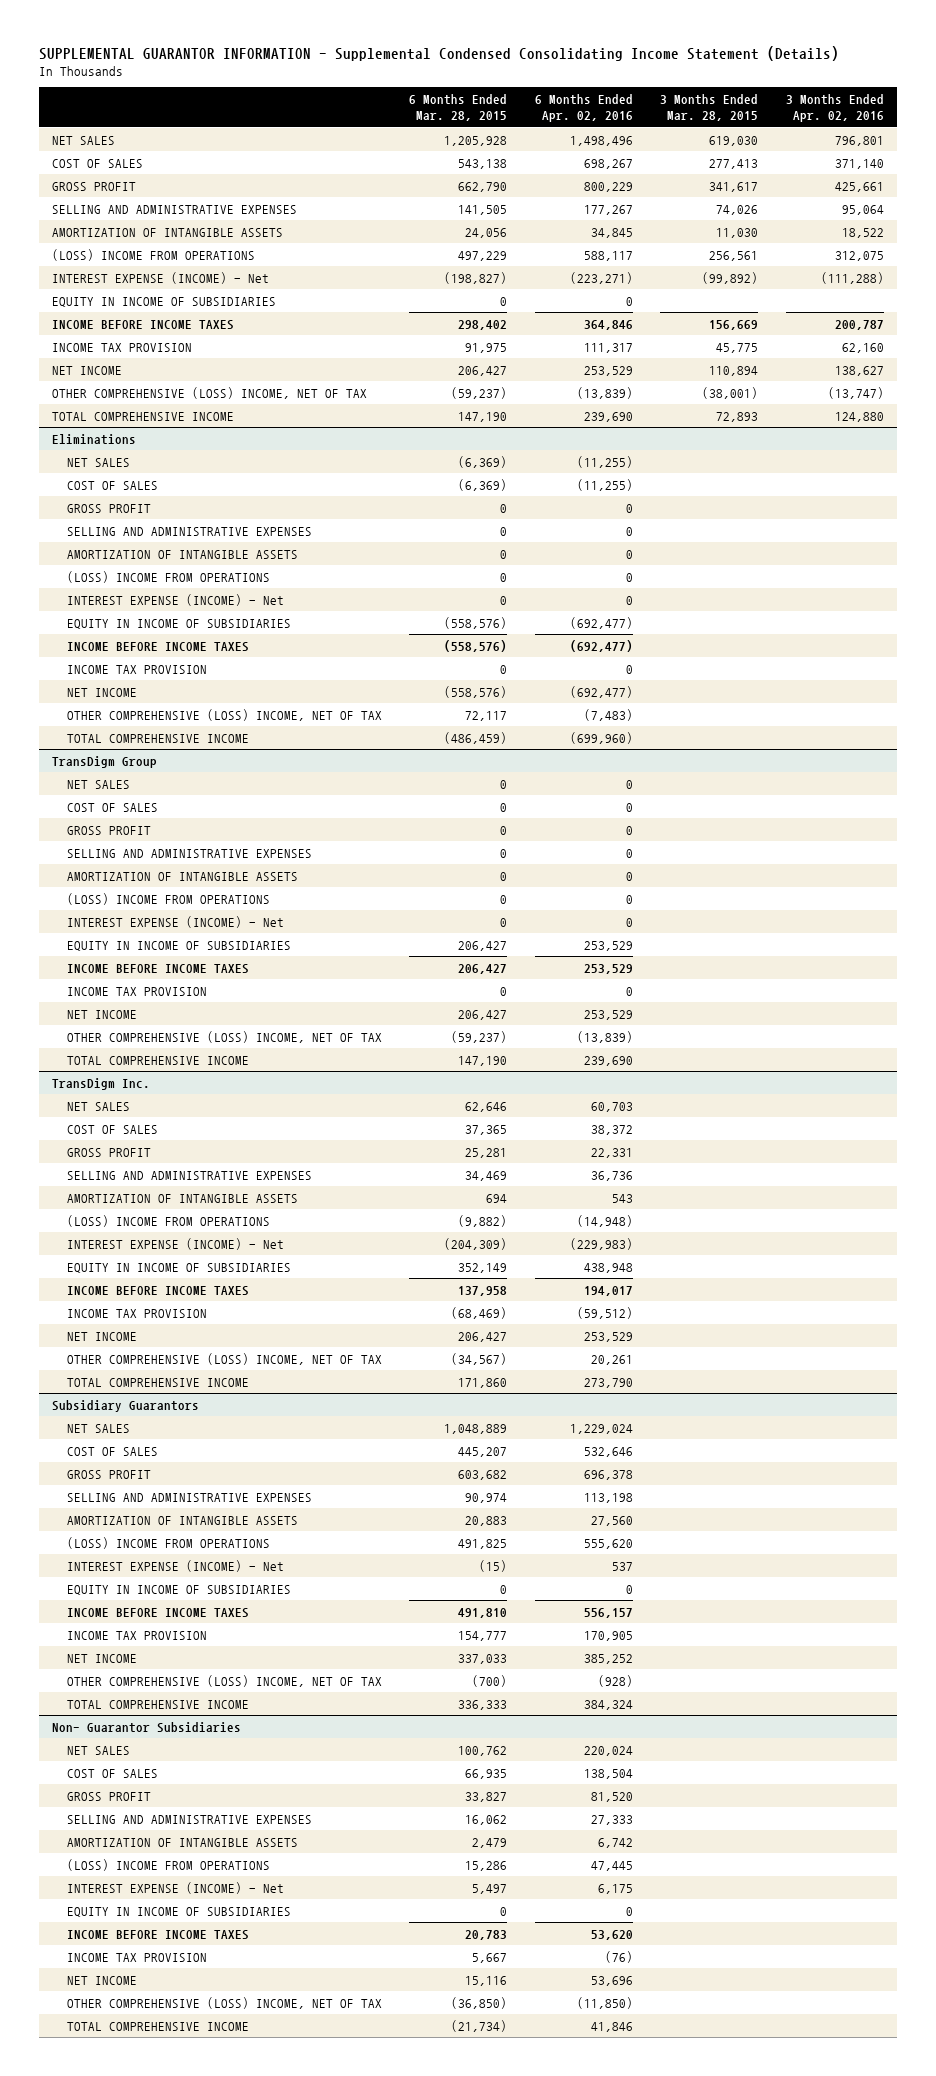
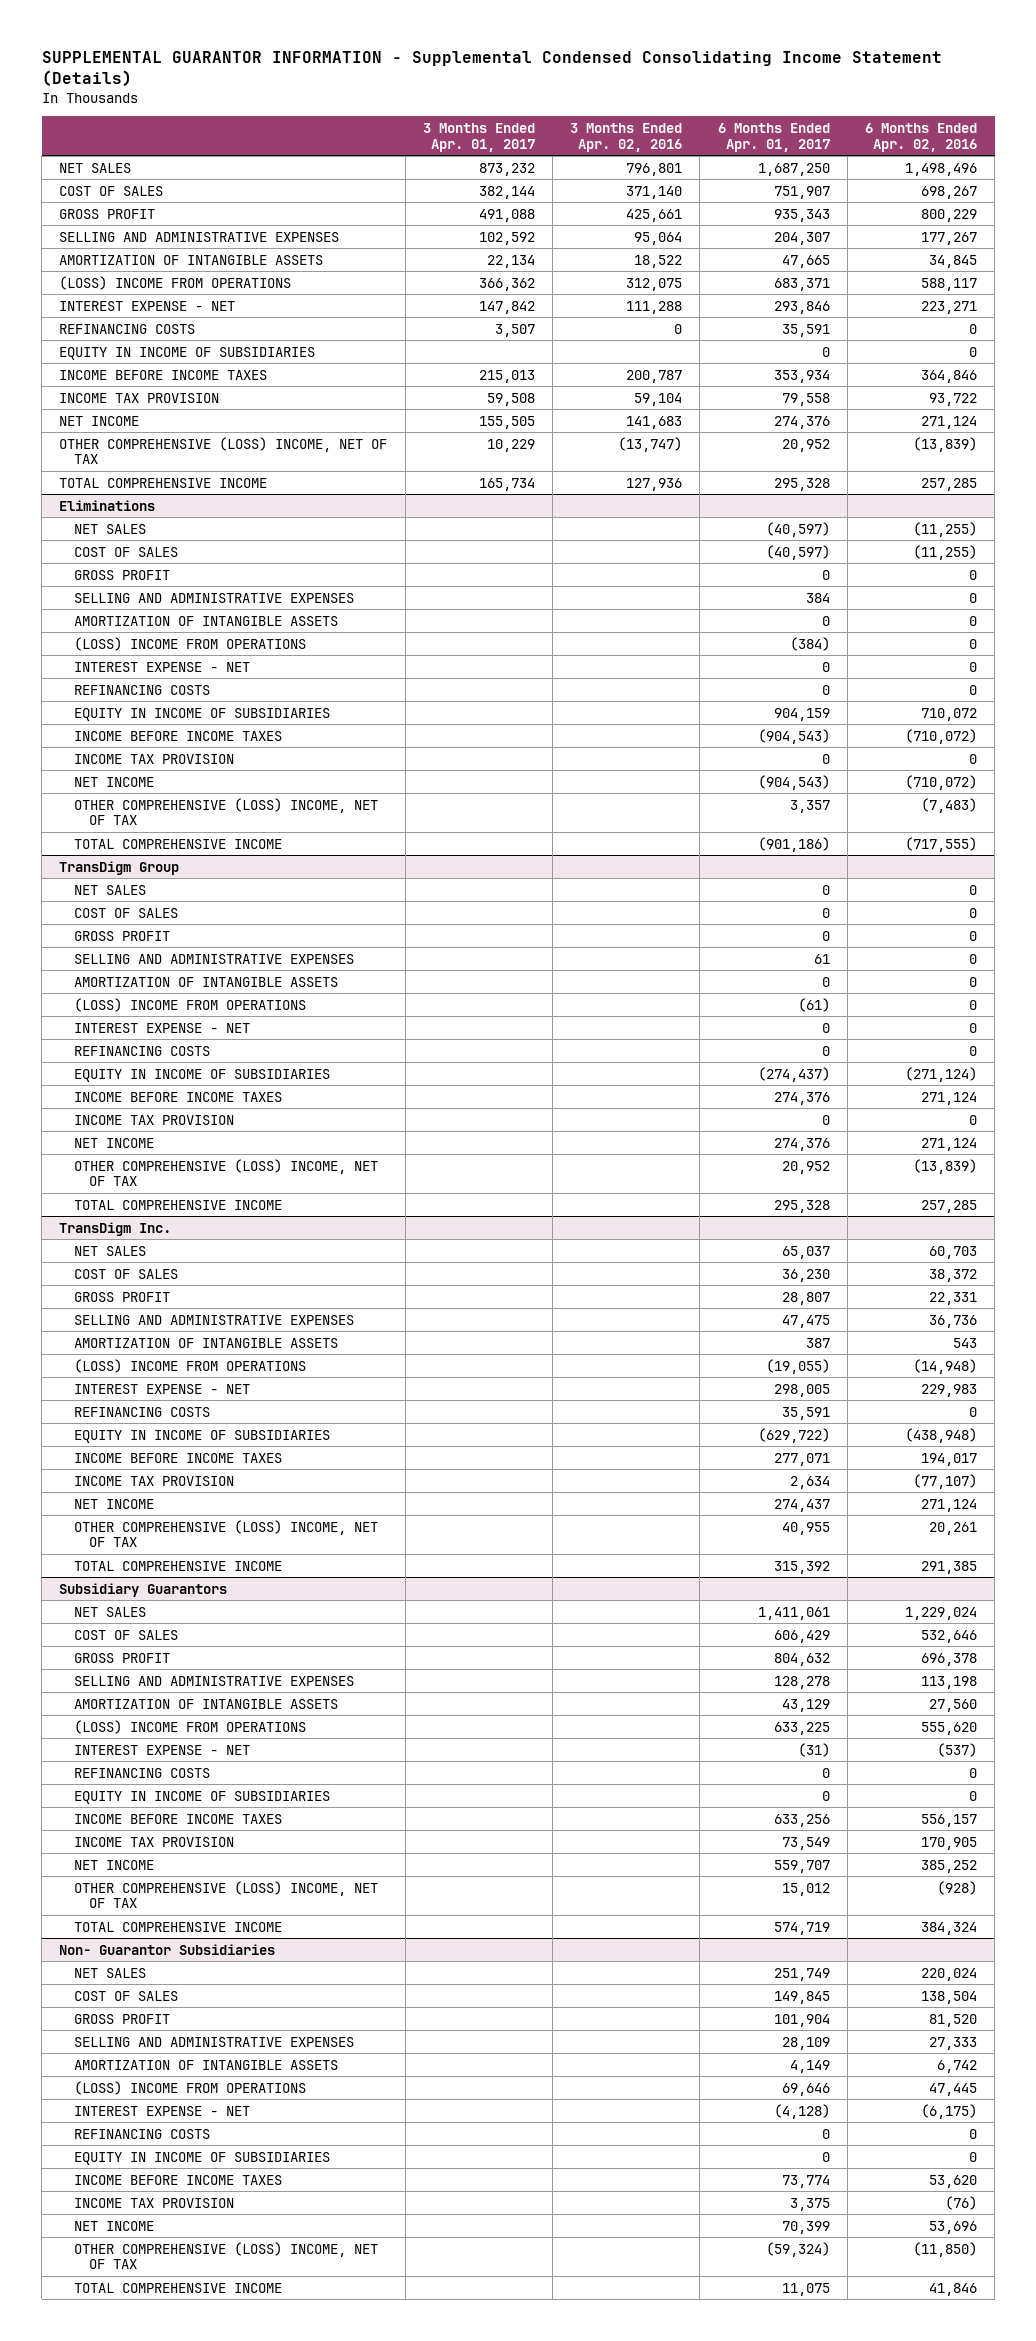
- | 6 Months Ended Mar. 28, 2015 | 6 Months Ended Apr. 02, 2016 | 3 Months Ended Mar. 28, 2015 | 3 Months Ended Apr. 02, 2016
+ | 3 Months Ended Apr. 01, 2017 | 3 Months Ended Apr. 02, 2016 | 6 Months Ended Apr. 01, 2017 | 6 Months Ended Apr. 02, 2016
- INTEREST EXPENSE (INCOME) - Net | (198,827) | (223,271) | (99,892) | (111,288)
+ INTEREST EXPENSE - NET | 147,842 | 111,288 | 293,846 | 223,271
+ REFINANCING COSTS | 3,507 | 0 | 35,591 | 0
- INCOME TAX PROVISION | 91,975 | 111,317 | 45,775 | 62,160
- NET INCOME | 206,427 | 253,529 | 110,894 | 138,627
+ INCOME TAX PROVISION | 59,508 | 59,104 | 79,558 | 93,722
+ NET INCOME | 155,505 | 141,683 | 274,376 | 271,124
- TOTAL COMPREHENSIVE INCOME | 147,190 | 239,690 | 72,893 | 124,880
+ TOTAL COMPREHENSIVE INCOME | 165,734 | 127,936 | 295,328 | 257,285
@ Eliminations
- INTEREST EXPENSE (INCOME) - Net | 0 | 0 | |
- EQUITY IN INCOME OF SUBSIDIARIES | (558,576) | (692,477) | |
- INCOME BEFORE INCOME TAXES | (558,576) | (692,477) | |
+ INTEREST EXPENSE - NET | | | 0 | 0
+ REFINANCING COSTS | | | 0 | 0
+ EQUITY IN INCOME OF SUBSIDIARIES | | | 904,159 | 710,072
+ INCOME BEFORE INCOME TAXES | | | (904,543) | (710,072)
- NET INCOME | (558,576) | (692,477) | |
+ NET INCOME | | | (904,543) | (710,072)
- TOTAL COMPREHENSIVE INCOME | (486,459) | (699,960) | |
+ TOTAL COMPREHENSIVE INCOME | | | (901,186) | (717,555)
@ TransDigm Group
- INTEREST EXPENSE (INCOME) - Net | 0 | 0 | |
- EQUITY IN INCOME OF SUBSIDIARIES | 206,427 | 253,529 | |
- INCOME BEFORE INCOME TAXES | 206,427 | 253,529 | |
+ INTEREST EXPENSE - NET | | | 0 | 0
+ REFINANCING COSTS | | | 0 | 0
+ EQUITY IN INCOME OF SUBSIDIARIES | | | (274,437) | (271,124)
+ INCOME BEFORE INCOME TAXES | | | 274,376 | 271,124
- NET INCOME | 206,427 | 253,529 | |
+ NET INCOME | | | 274,376 | 271,124
- TOTAL COMPREHENSIVE INCOME | 147,190 | 239,690 | |
+ TOTAL COMPREHENSIVE INCOME | | | 295,328 | 257,285
@ TransDigm Inc.
- INTEREST EXPENSE (INCOME) - Net | (204,309) | (229,983) | |
- EQUITY IN INCOME OF SUBSIDIARIES | 352,149 | 438,948 | |
+ INTEREST EXPENSE - NET | | | 298,005 | 229,983
+ REFINANCING COSTS | | | 35,591 | 0
+ EQUITY IN INCOME OF SUBSIDIARIES | | | (629,722) | (438,948)
- INCOME TAX PROVISION | (68,469) | (59,512) | |
- NET INCOME | 206,427 | 253,529 | |
+ INCOME TAX PROVISION | | | 2,634 | (77,107)
+ NET INCOME | | | 274,437 | 271,124
- TOTAL COMPREHENSIVE INCOME | 171,860 | 273,790 | |
+ TOTAL COMPREHENSIVE INCOME | | | 315,392 | 291,385
@ Subsidiary Guarantors
- INTEREST EXPENSE (INCOME) - Net | (15) | 537 | |
+ INTEREST EXPENSE - NET | | | (31) | (537)
+ REFINANCING COSTS | | | 0 | 0
@ Non- Guarantor Subsidiaries
- INTEREST EXPENSE (INCOME) - Net | 5,497 | 6,175 | |
+ INTEREST EXPENSE - NET | | | (4,128) | (6,175)
+ REFINANCING COSTS | | | 0 | 0

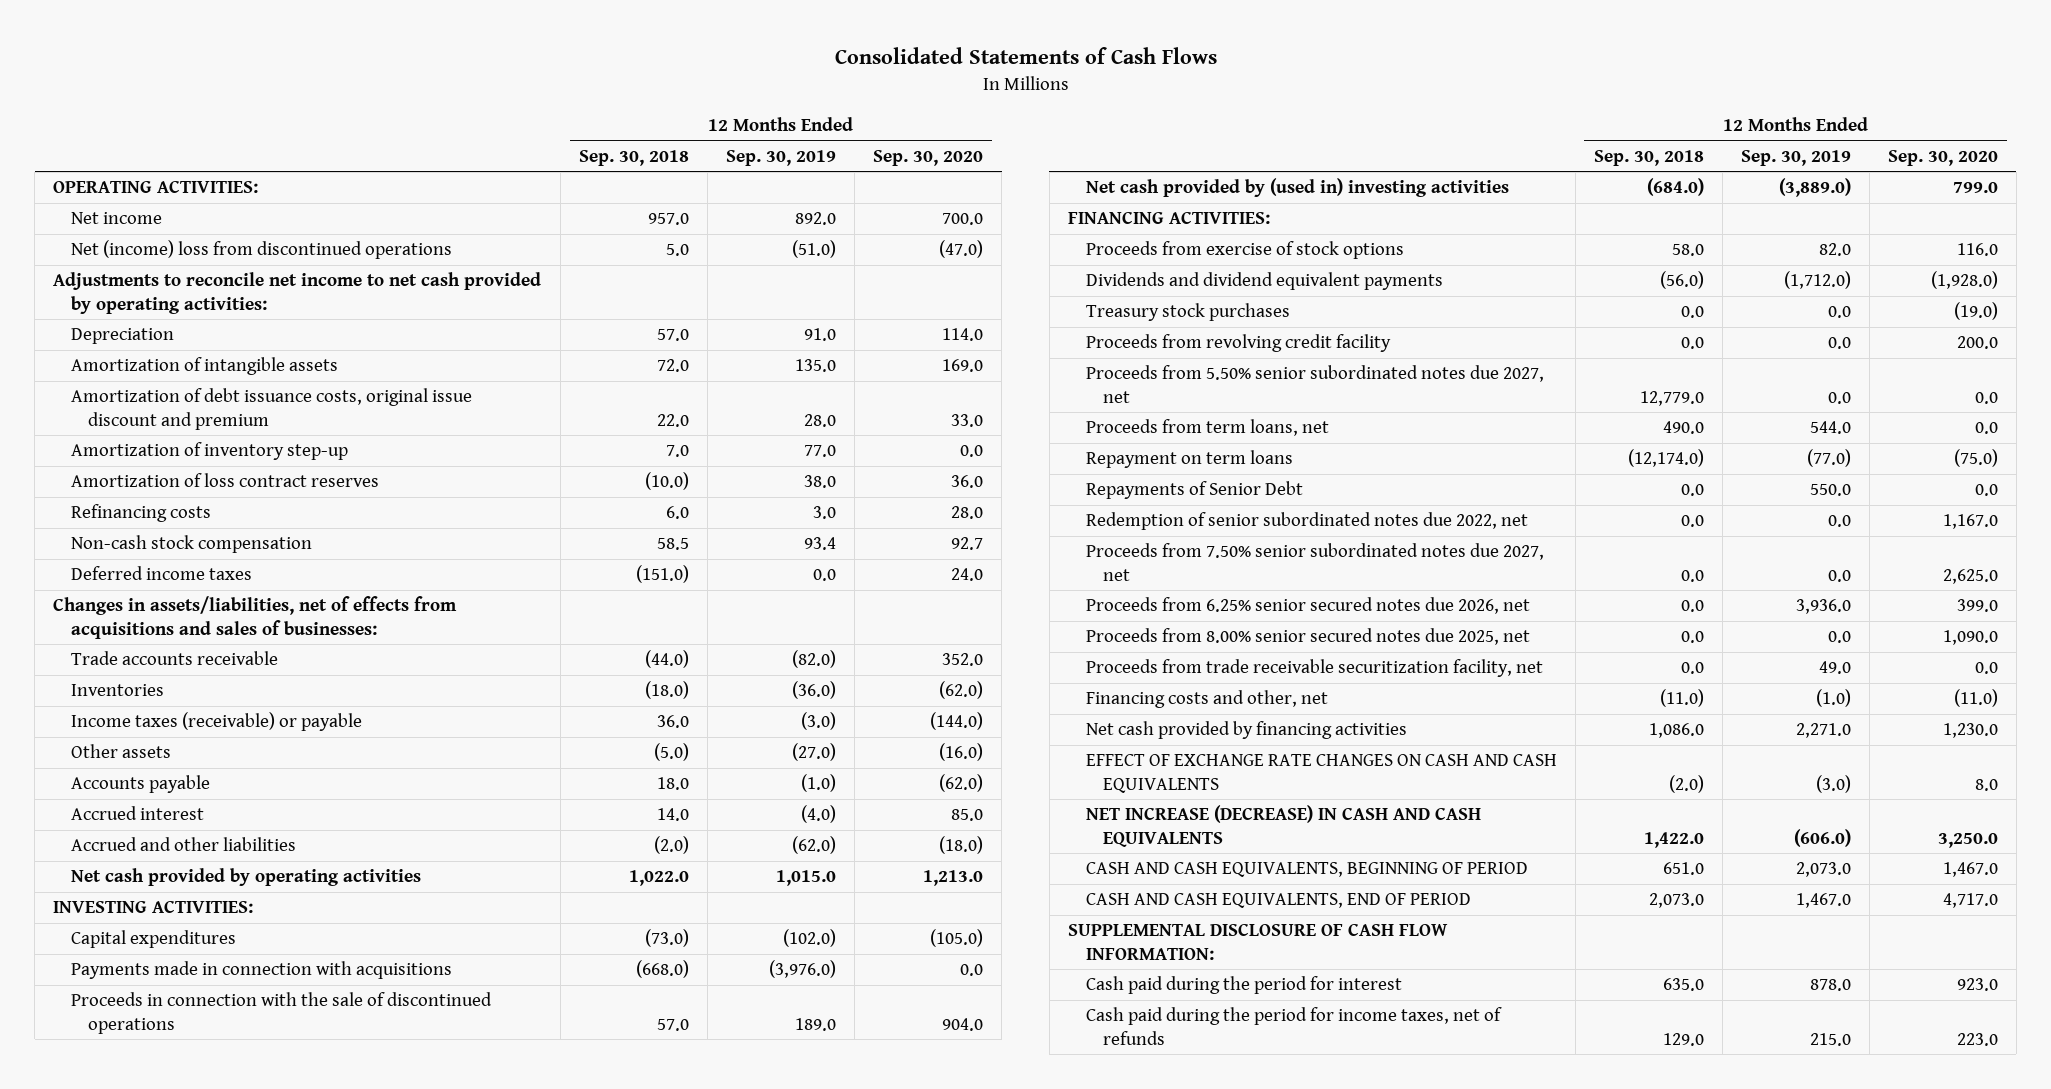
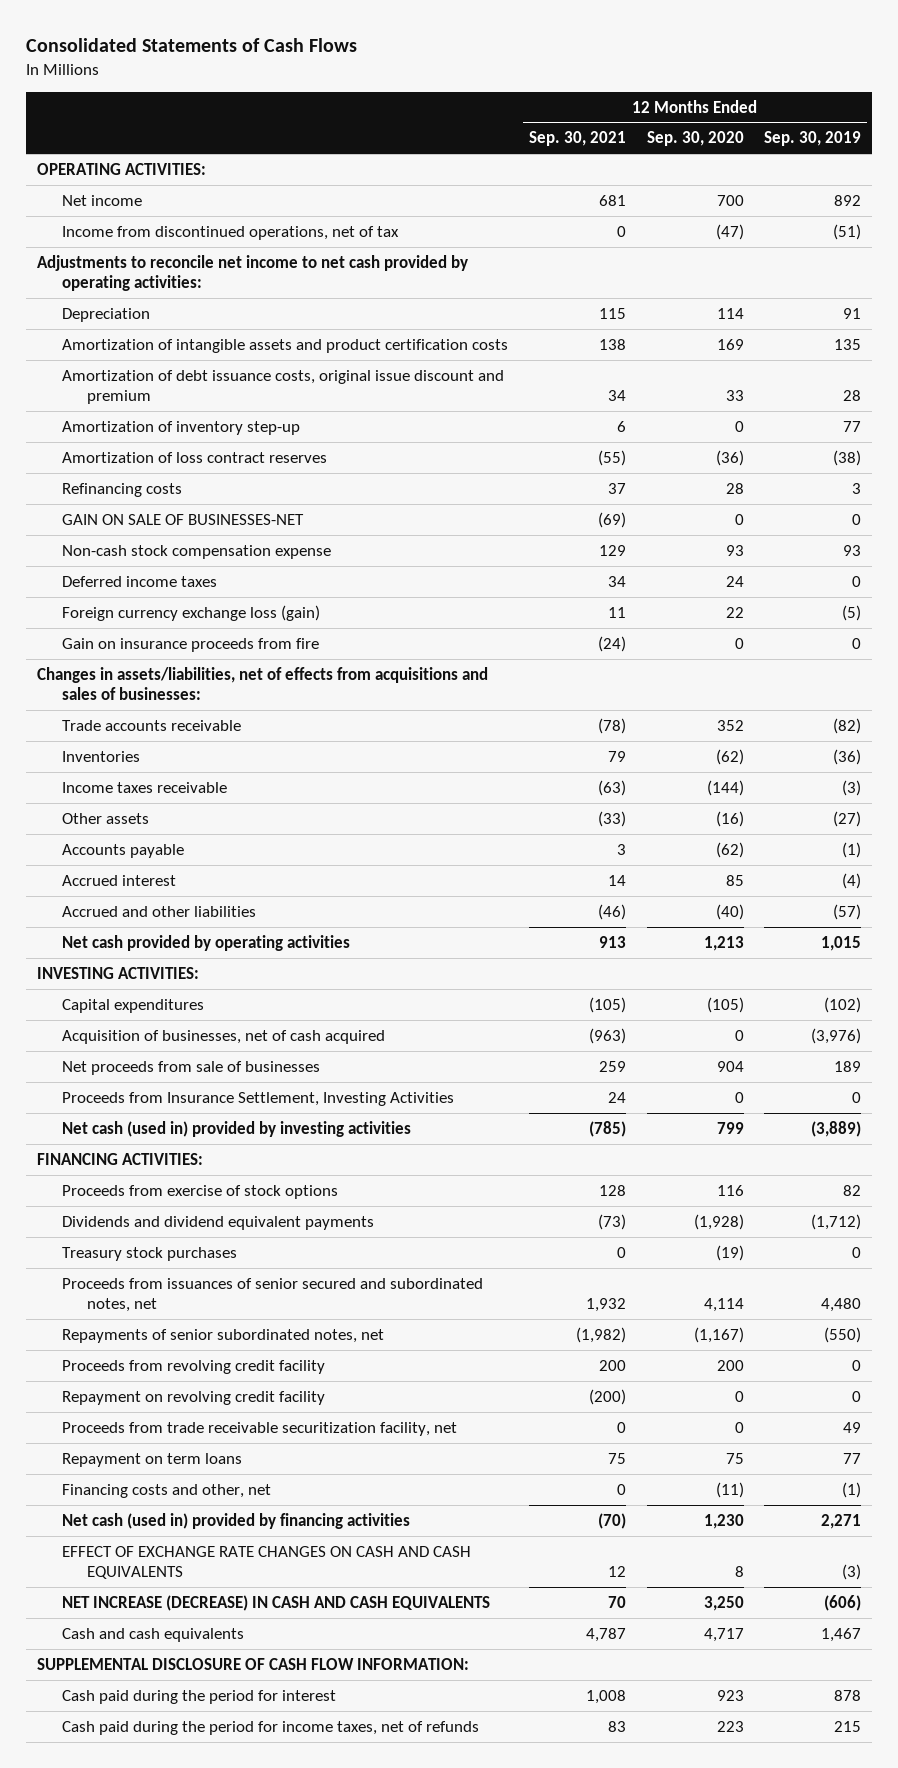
- | 12 Months Ended Sep. 30, 2018 | 12 Months Ended Sep. 30, 2019 | 12 Months Ended Sep. 30, 2020
+ | 12 Months Ended Sep. 30, 2021 | 12 Months Ended Sep. 30, 2020 | 12 Months Ended Sep. 30, 2019
- Net income | 957.0 | 892.0 | 700.0
- Net (income) loss from discontinued operations | 5.0 | (51.0) | (47.0)
+ Net income | 681 | 700 | 892
+ Income from discontinued operations, net of tax | 0 | (47) | (51)
- Depreciation | 57.0 | 91.0 | 114.0
- Amortization of intangible assets | 72.0 | 135.0 | 169.0
- Amortization of debt issuance costs, original issue discount and premium | 22.0 | 28.0 | 33.0
- Amortization of inventory step-up | 7.0 | 77.0 | 0.0
- Amortization of loss contract reserves | (10.0) | 38.0 | 36.0
- Refinancing costs | 6.0 | 3.0 | 28.0
- Non-cash stock compensation | 58.5 | 93.4 | 92.7
- Deferred income taxes | (151.0) | 0.0 | 24.0
+ Depreciation | 115 | 114 | 91
+ Amortization of intangible assets and product certification costs | 138 | 169 | 135
+ Amortization of debt issuance costs, original issue discount and premium | 34 | 33 | 28
+ Amortization of inventory step-up | 6 | 0 | 77
+ Amortization of loss contract reserves | (55) | (36) | (38)
+ Refinancing costs | 37 | 28 | 3
+ GAIN ON SALE OF BUSINESSES-NET | (69) | 0 | 0
+ Non-cash stock compensation expense | 129 | 93 | 93
+ Deferred income taxes | 34 | 24 | 0
+ Foreign currency exchange loss (gain) | 11 | 22 | (5)
+ Gain on insurance proceeds from fire | (24) | 0 | 0
- Trade accounts receivable | (44.0) | (82.0) | 352.0
- Inventories | (18.0) | (36.0) | (62.0)
- Income taxes (receivable) or payable | 36.0 | (3.0) | (144.0)
- Other assets | (5.0) | (27.0) | (16.0)
- Accounts payable | 18.0 | (1.0) | (62.0)
- Accrued interest | 14.0 | (4.0) | 85.0
- Accrued and other liabilities | (2.0) | (62.0) | (18.0)
- Net cash provided by operating activities | 1,022.0 | 1,015.0 | 1,213.0
+ Trade accounts receivable | (78) | 352 | (82)
+ Inventories | 79 | (62) | (36)
+ Income taxes receivable | (63) | (144) | (3)
+ Other assets | (33) | (16) | (27)
+ Accounts payable | 3 | (62) | (1)
+ Accrued interest | 14 | 85 | (4)
+ Accrued and other liabilities | (46) | (40) | (57)
+ Net cash provided by operating activities | 913 | 1,213 | 1,015
- Capital expenditures | (73.0) | (102.0) | (105.0)
- Payments made in connection with acquisitions | (668.0) | (3,976.0) | 0.0
- Proceeds in connection with the sale of discontinued operations | 57.0 | 189.0 | 904.0
- Net cash provided by (used in) investing activities | (684.0) | (3,889.0) | 799.0
+ Capital expenditures | (105) | (105) | (102)
+ Acquisition of businesses, net of cash acquired | (963) | 0 | (3,976)
+ Net proceeds from sale of businesses | 259 | 904 | 189
+ Proceeds from Insurance Settlement, Investing Activities | 24 | 0 | 0
+ Net cash (used in) provided by investing activities | (785) | 799 | (3,889)
- Proceeds from exercise of stock options | 58.0 | 82.0 | 116.0
- Dividends and dividend equivalent payments | (56.0) | (1,712.0) | (1,928.0)
- Treasury stock purchases | 0.0 | 0.0 | (19.0)
- Proceeds from revolving credit facility | 0.0 | 0.0 | 200.0
- Proceeds from 5.50% senior subordinated notes due 2027, net | 12,779.0 | 0.0 | 0.0
- Proceeds from term loans, net | 490.0 | 544.0 | 0.0
- Repayment on term loans | (12,174.0) | (77.0) | (75.0)
- Repayments of Senior Debt | 0.0 | 550.0 | 0.0
- Redemption of senior subordinated notes due 2022, net | 0.0 | 0.0 | 1,167.0
- Proceeds from 7.50% senior subordinated notes due 2027, net | 0.0 | 0.0 | 2,625.0
- Proceeds from 6.25% senior secured notes due 2026, net | 0.0 | 3,936.0 | 399.0
- Proceeds from 8.00% senior secured notes due 2025, net | 0.0 | 0.0 | 1,090.0
- Proceeds from trade receivable securitization facility, net | 0.0 | 49.0 | 0.0
- Financing costs and other, net | (11.0) | (1.0) | (11.0)
- Net cash provided by financing activities | 1,086.0 | 2,271.0 | 1,230.0
- EFFECT OF EXCHANGE RATE CHANGES ON CASH AND CASH EQUIVALENTS | (2.0) | (3.0) | 8.0
- NET INCREASE (DECREASE) IN CASH AND CASH EQUIVALENTS | 1,422.0 | (606.0) | 3,250.0
- CASH AND CASH EQUIVALENTS, BEGINNING OF PERIOD | 651.0 | 2,073.0 | 1,467.0
- CASH AND CASH EQUIVALENTS, END OF PERIOD | 2,073.0 | 1,467.0 | 4,717.0
+ Proceeds from exercise of stock options | 128 | 116 | 82
+ Dividends and dividend equivalent payments | (73) | (1,928) | (1,712)
+ Treasury stock purchases | 0 | (19) | 0
+ Proceeds from issuances of senior secured and subordinated notes, net | 1,932 | 4,114 | 4,480
+ Repayments of senior subordinated notes, net | (1,982) | (1,167) | (550)
+ Proceeds from revolving credit facility | 200 | 200 | 0
+ Repayment on revolving credit facility | (200) | 0 | 0
+ Proceeds from trade receivable securitization facility, net | 0 | 0 | 49
+ Repayment on term loans | 75 | 75 | 77
+ Financing costs and other, net | 0 | (11) | (1)
+ Net cash (used in) provided by financing activities | (70) | 1,230 | 2,271
+ EFFECT OF EXCHANGE RATE CHANGES ON CASH AND CASH EQUIVALENTS | 12 | 8 | (3)
+ NET INCREASE (DECREASE) IN CASH AND CASH EQUIVALENTS | 70 | 3,250 | (606)
+ Cash and cash equivalents | 4,787 | 4,717 | 1,467
- Cash paid during the period for interest | 635.0 | 878.0 | 923.0
- Cash paid during the period for income taxes, net of refunds | 129.0 | 215.0 | 223.0
+ Cash paid during the period for interest | 1,008 | 923 | 878
+ Cash paid during the period for income taxes, net of refunds | 83 | 223 | 215

